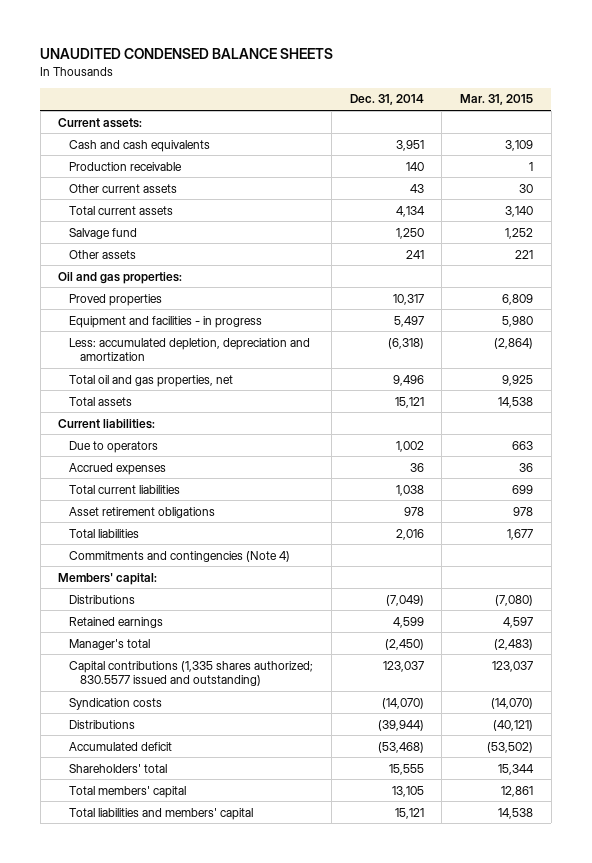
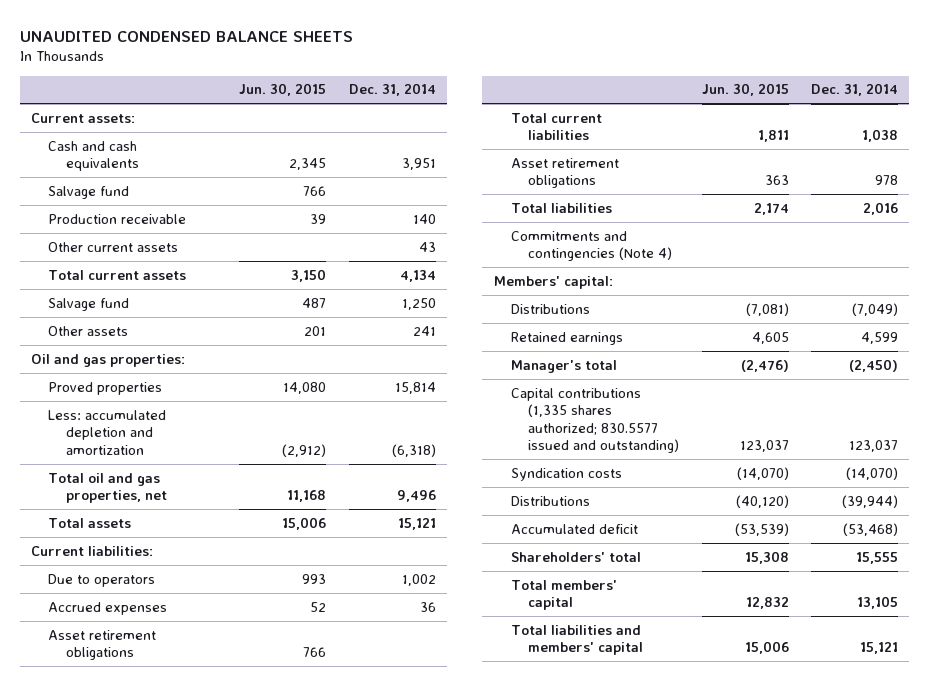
- | Dec. 31, 2014 | Mar. 31, 2015
+ | Jun. 30, 2015 | Dec. 31, 2014
+ Salvage fund | 766 |
- Proved properties | 10,317 | 6,809
- Equipment and facilities - in progress | 5,497 | 5,980
- Less: accumulated depletion, depreciation and amortization | (6,318) | (2,864)
+ Proved properties | 14,080 | 15,814
+ Less: accumulated depletion and amortization | (2,912) | (6,318)
+ Asset retirement obligations | 766 |

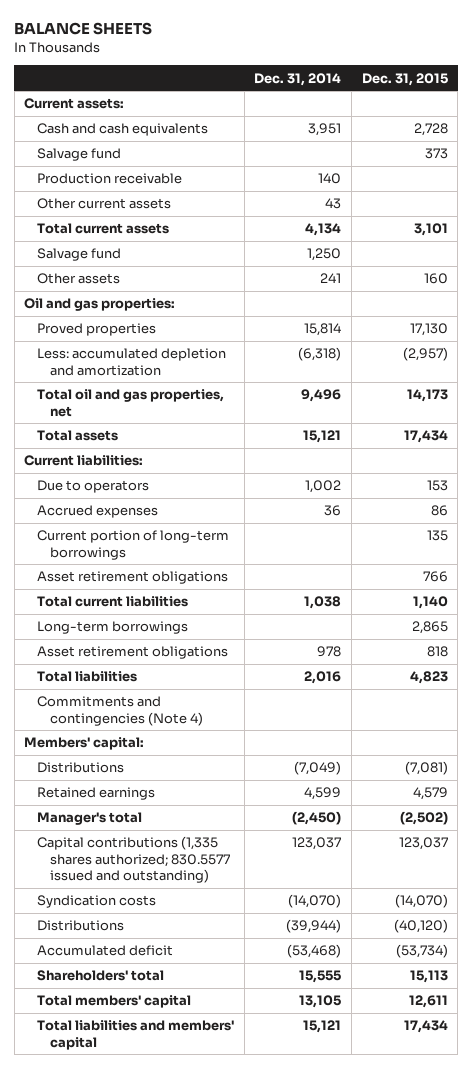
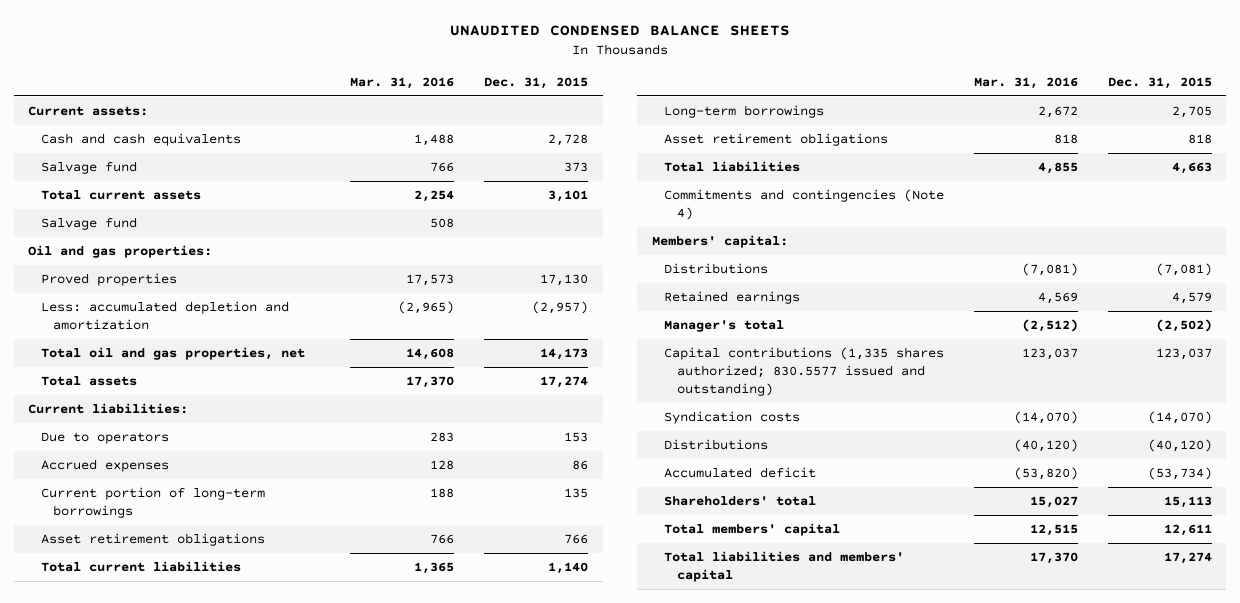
- BALANCE SHEETS
+ UNAUDITED CONDENSED BALANCE SHEETS
- | Dec. 31, 2014 | Dec. 31, 2015
+ | Mar. 31, 2016 | Dec. 31, 2015
- Production receivable | 140 |
- Other current assets | 43 |
- Other assets | 241 | 160
- Total assets | 15,121 | 17,434
+ Total assets | 17,370 | 17,274
- Long-term borrowings | | 2,865
+ Long-term borrowings | 2,672 | 2,705
- Total liabilities | 2,016 | 4,823
+ Total liabilities | 4,855 | 4,663
- Total liabilities and members' capital | 15,121 | 17,434
+ Total liabilities and members' capital | 17,370 | 17,274

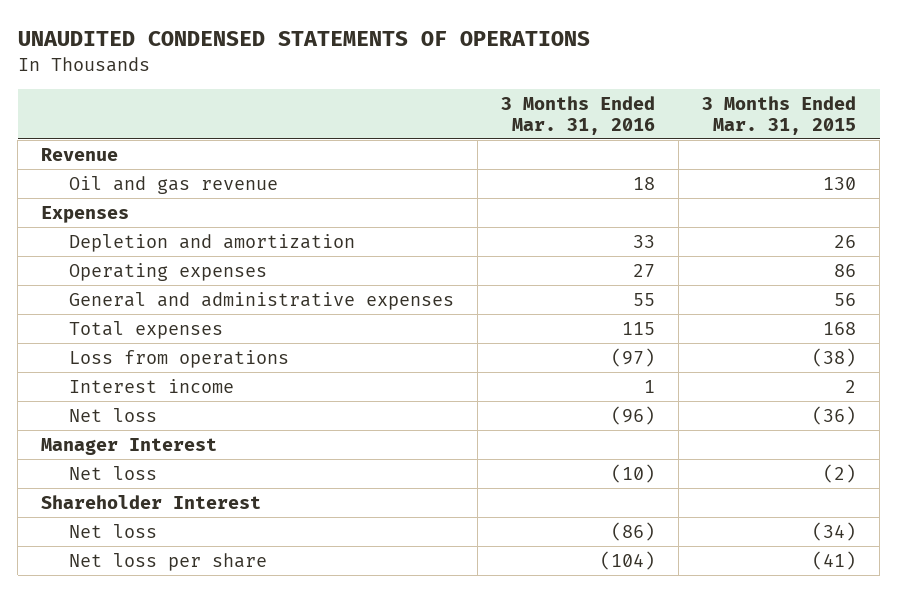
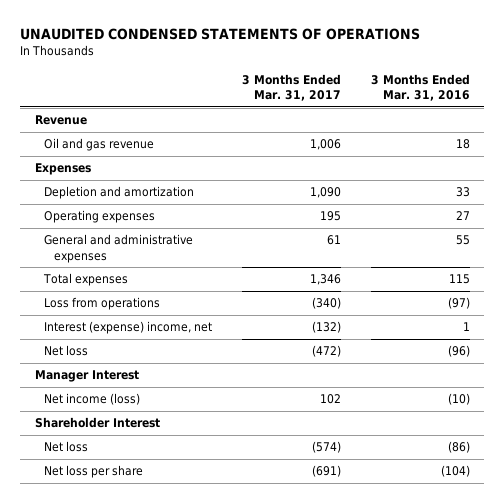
- | 3 Months Ended Mar. 31, 2016 | 3 Months Ended Mar. 31, 2015
+ | 3 Months Ended Mar. 31, 2017 | 3 Months Ended Mar. 31, 2016
- Interest income | 1 | 2
+ Interest (expense) income, net | (132) | 1
- Net loss | (10) | (2)
+ Net income (loss) | 102 | (10)

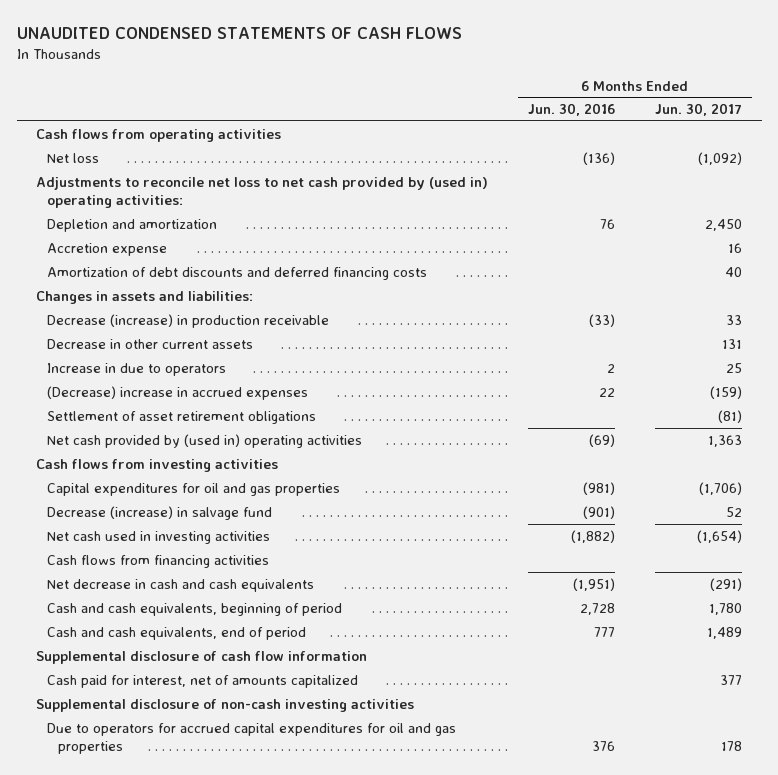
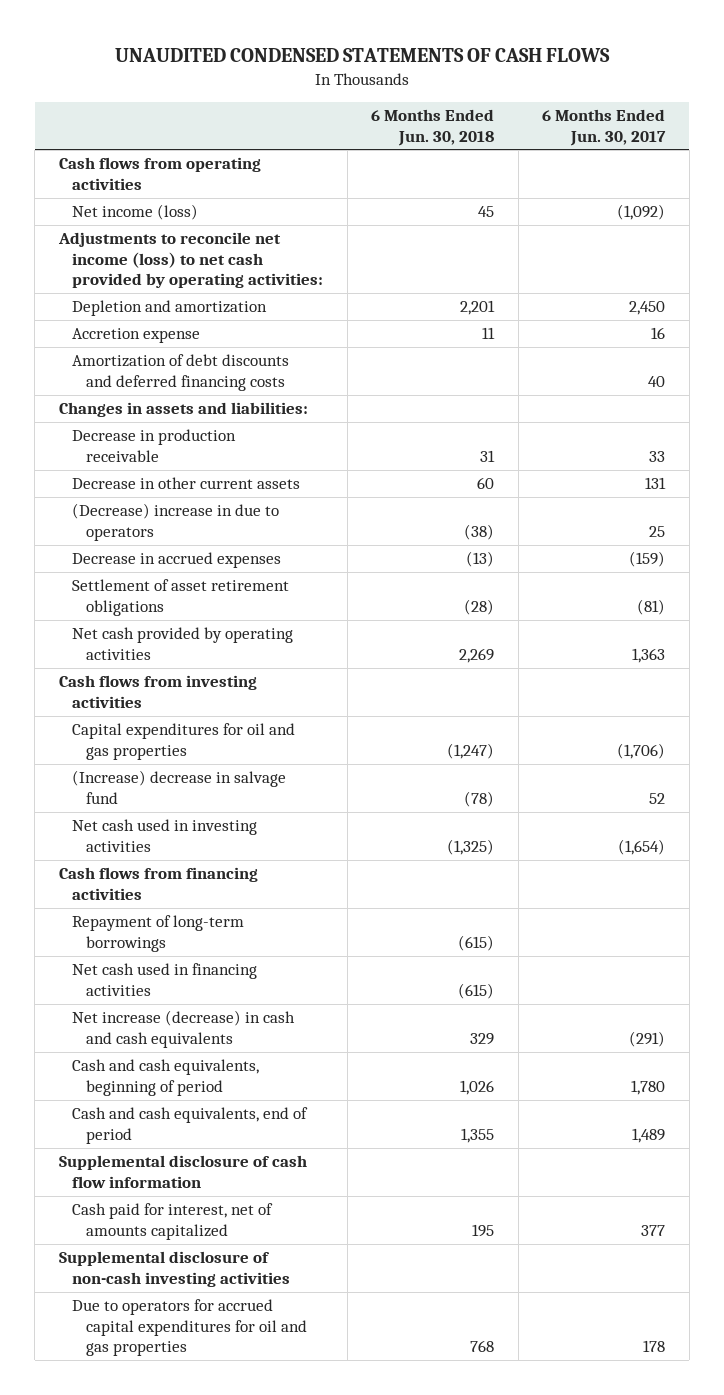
- | 6 Months Ended Jun. 30, 2016 | 6 Months Ended Jun. 30, 2017
+ | 6 Months Ended Jun. 30, 2018 | 6 Months Ended Jun. 30, 2017
- Net loss | (136) | (1,092)
- Adjustments to reconcile net loss to net cash provided by (used in) operating activities:
+ Net income (loss) | 45 | (1,092)
+ Adjustments to reconcile net income (loss) to net cash provided by operating activities:
- Decrease (increase) in production receivable | (33) | 33
+ Decrease in production receivable | 31 | 33
- Increase in due to operators | 2 | 25
- (Decrease) increase in accrued expenses | 22 | (159)
+ (Decrease) increase in due to operators | (38) | 25
+ Decrease in accrued expenses | (13) | (159)
- Net cash provided by (used in) operating activities | (69) | 1,363
+ Net cash provided by operating activities | 2,269 | 1,363
- Decrease (increase) in salvage fund | (901) | 52
+ (Increase) decrease in salvage fund | (78) | 52
- Net decrease in cash and cash equivalents | (1,951) | (291)
+ Repayment of long-term borrowings | (615) |
+ Net cash used in financing activities | (615) |
+ Net increase (decrease) in cash and cash equivalents | 329 | (291)

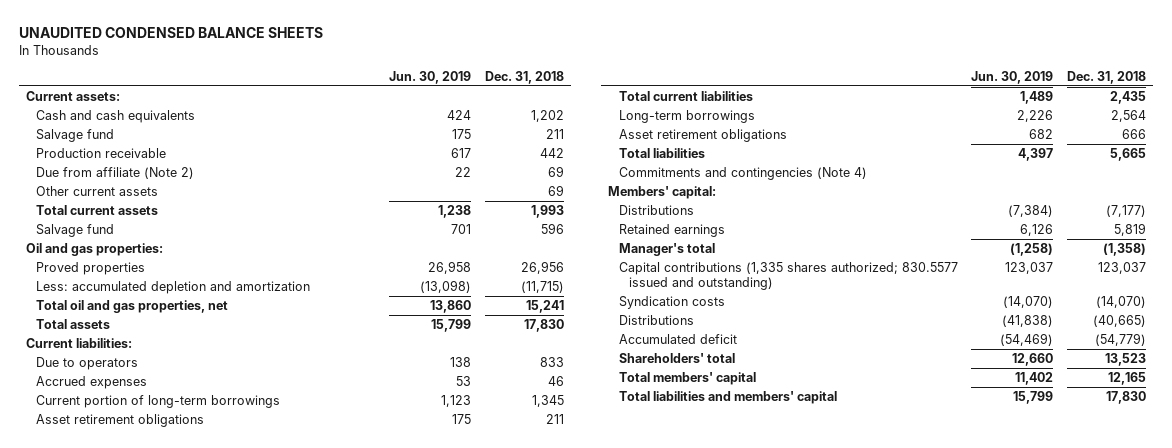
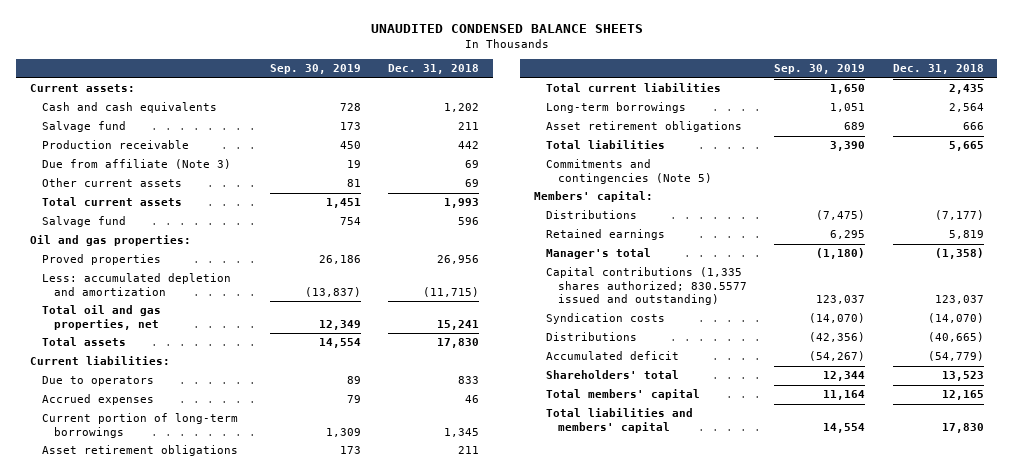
- | Jun. 30, 2019 | Dec. 31, 2018
+ | Sep. 30, 2019 | Dec. 31, 2018
- Due from affiliate (Note 2) | 22 | 69
+ Due from affiliate (Note 3) | 19 | 69
- Commitments and contingencies (Note 4)
+ Commitments and contingencies (Note 5)

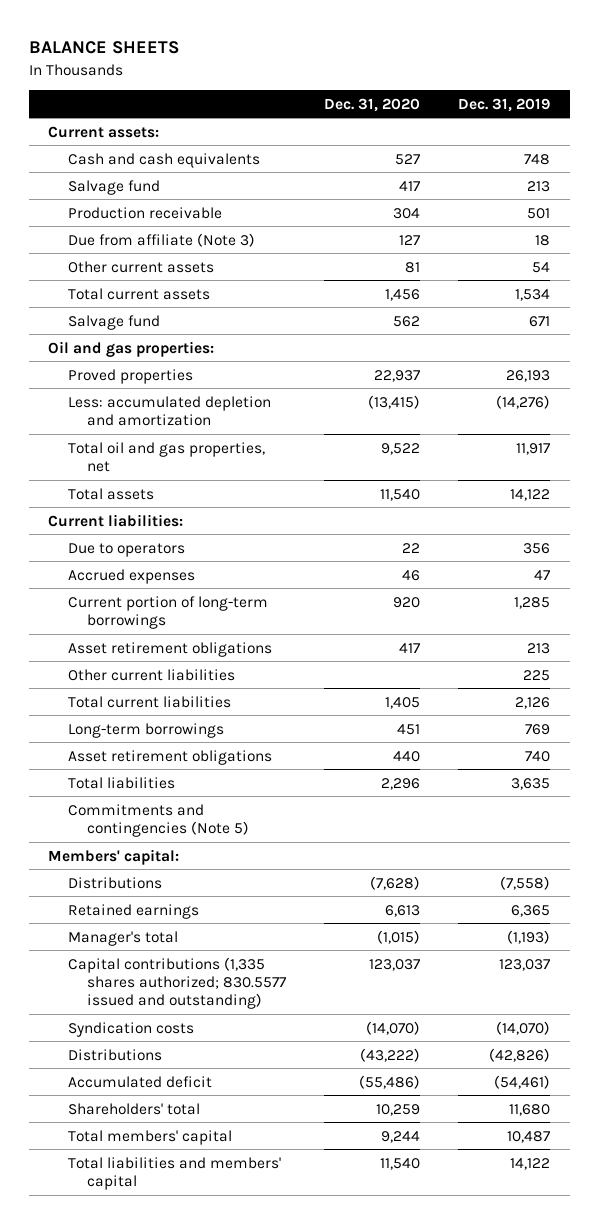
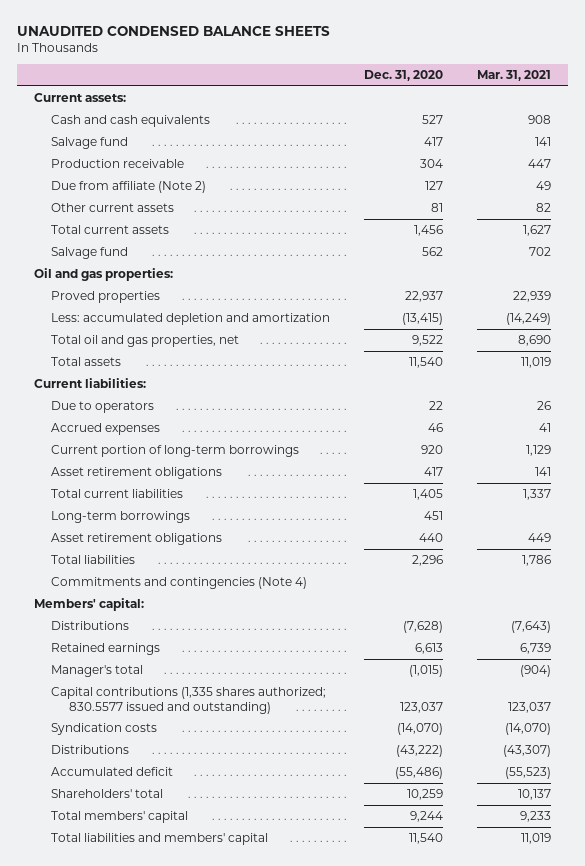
- BALANCE SHEETS
+ UNAUDITED CONDENSED BALANCE SHEETS
- | Dec. 31, 2020 | Dec. 31, 2019
+ | Dec. 31, 2020 | Mar. 31, 2021
- Due from affiliate (Note 3) | 127 | 18
+ Due from affiliate (Note 2) | 127 | 49
- Other current liabilities | | 225
- Commitments and contingencies (Note 5)
+ Commitments and contingencies (Note 4)

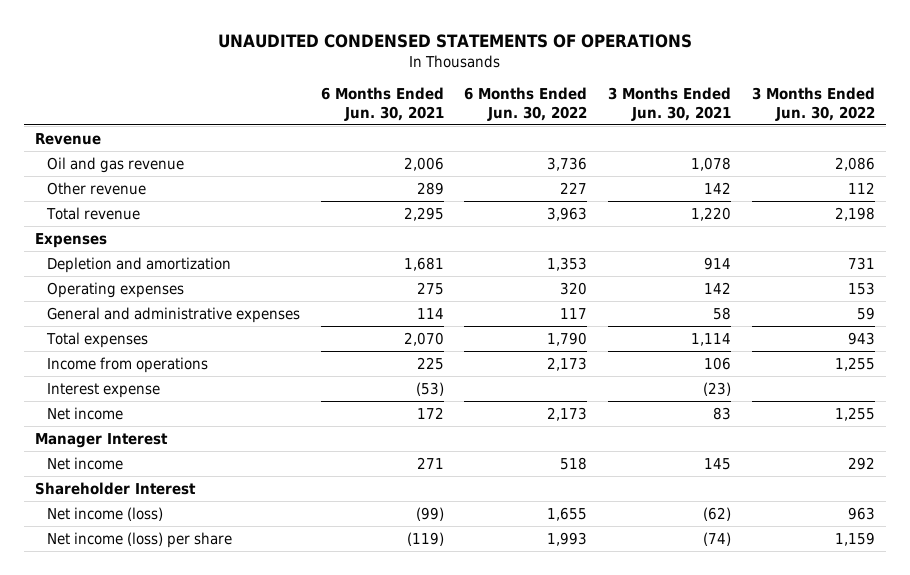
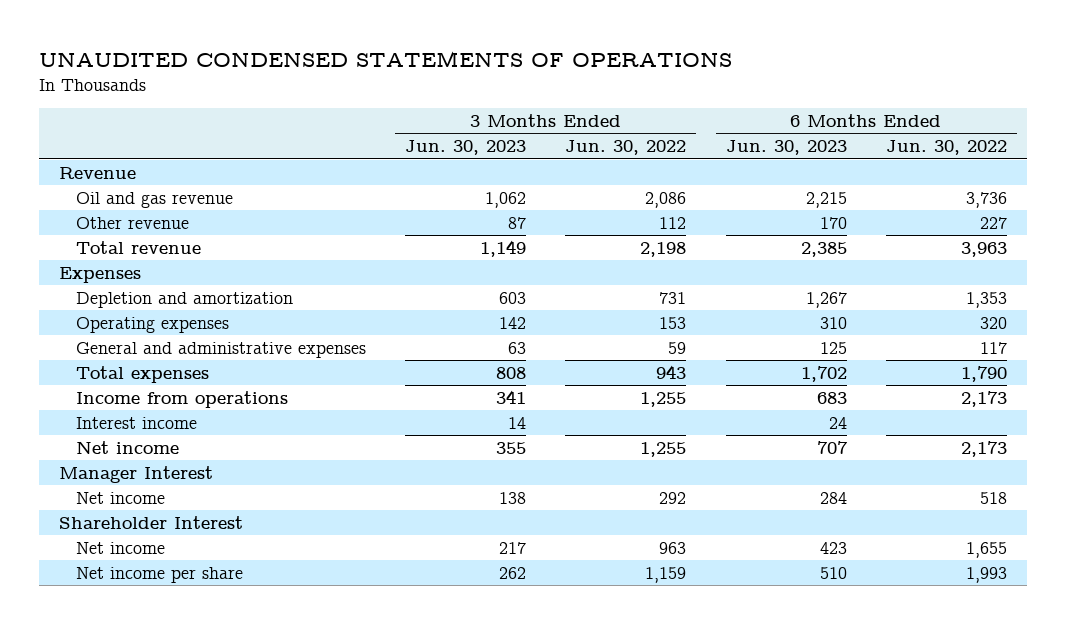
- | 6 Months Ended Jun. 30, 2021 | 6 Months Ended Jun. 30, 2022 | 3 Months Ended Jun. 30, 2021 | 3 Months Ended Jun. 30, 2022
+ | 3 Months Ended Jun. 30, 2023 | 3 Months Ended Jun. 30, 2022 | 6 Months Ended Jun. 30, 2023 | 6 Months Ended Jun. 30, 2022
- Interest expense | (53) | | (23) |
+ Interest income | 14 | | 24 |
- Net income (loss) | (99) | 1,655 | (62) | 963
- Net income (loss) per share | (119) | 1,993 | (74) | 1,159
+ Net income | 217 | 963 | 423 | 1,655
+ Net income per share | 262 | 1,159 | 510 | 1,993

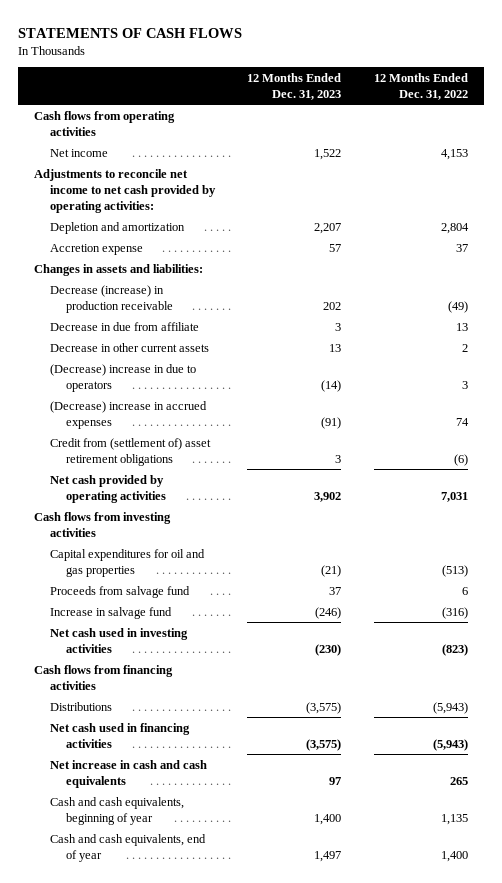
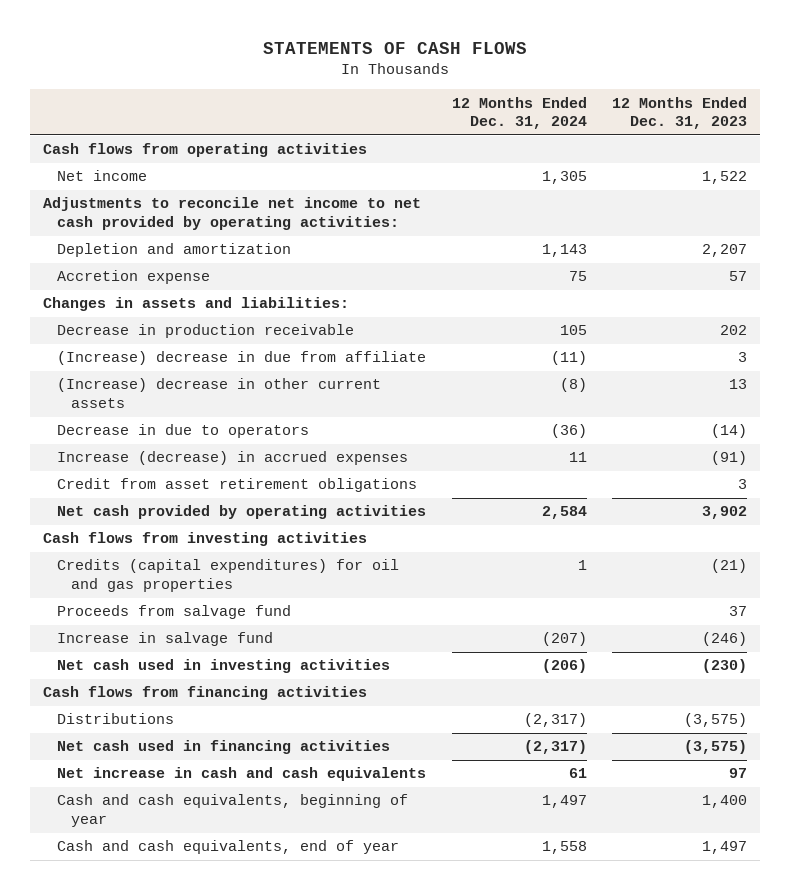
- | 12 Months Ended Dec. 31, 2023 | 12 Months Ended Dec. 31, 2022
+ | 12 Months Ended Dec. 31, 2024 | 12 Months Ended Dec. 31, 2023
- Decrease (increase) in production receivable | 202 | (49)
- Decrease in due from affiliate | 3 | 13
- Decrease in other current assets | 13 | 2
- (Decrease) increase in due to operators | (14) | 3
- (Decrease) increase in accrued expenses | (91) | 74
- Credit from (settlement of) asset retirement obligations | 3 | (6)
+ Decrease in production receivable | 105 | 202
+ (Increase) decrease in due from affiliate | (11) | 3
+ (Increase) decrease in other current assets | (8) | 13
+ Decrease in due to operators | (36) | (14)
+ Increase (decrease) in accrued expenses | 11 | (91)
+ Credit from asset retirement obligations | | 3
- Capital expenditures for oil and gas properties | (21) | (513)
+ Credits (capital expenditures) for oil and gas properties | 1 | (21)

